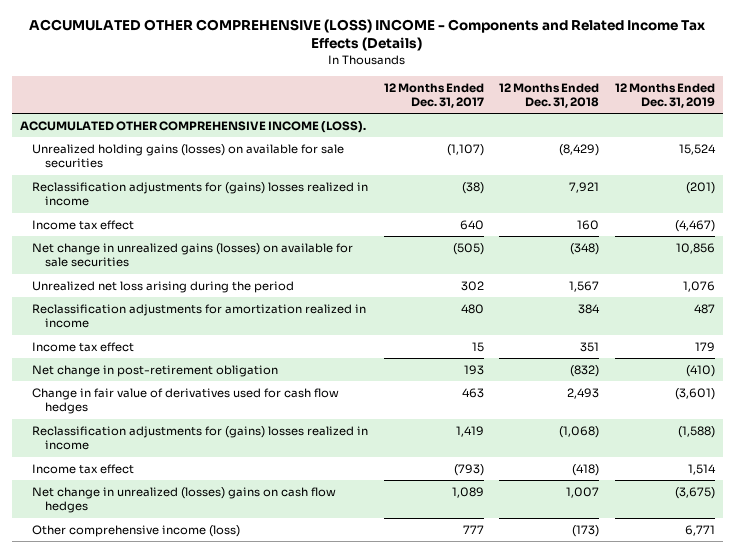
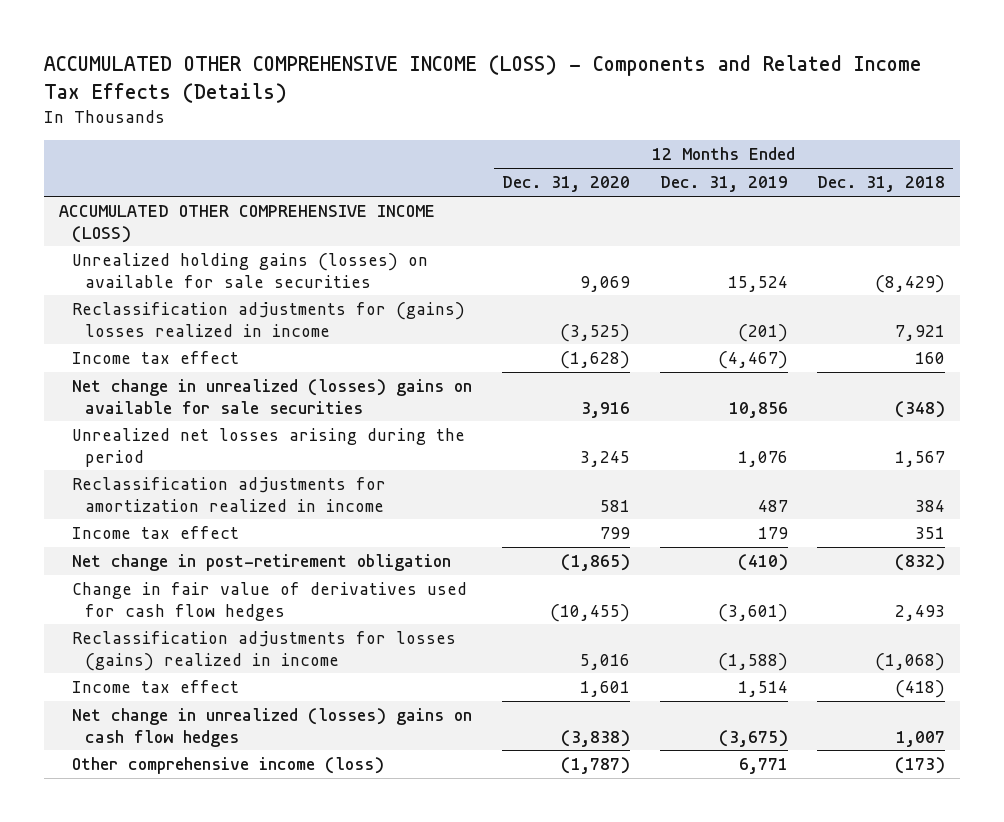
- ACCUMULATED OTHER COMPREHENSIVE (LOSS) INCOME - Components and Related Income Tax Effects (Details)
+ ACCUMULATED OTHER COMPREHENSIVE INCOME (LOSS) - Components and Related Income Tax Effects (Details)
- | 12 Months Ended Dec. 31, 2017 | 12 Months Ended Dec. 31, 2018 | 12 Months Ended Dec. 31, 2019
+ | 12 Months Ended Dec. 31, 2020 | 12 Months Ended Dec. 31, 2019 | 12 Months Ended Dec. 31, 2018
- ACCUMULATED OTHER COMPREHENSIVE INCOME (LOSS).
+ ACCUMULATED OTHER COMPREHENSIVE INCOME (LOSS)
- Net change in unrealized gains (losses) on available for sale securities | (505) | (348) | 10,856
- Unrealized net loss arising during the period | 302 | 1,567 | 1,076
+ Net change in unrealized (losses) gains on available for sale securities | 3,916 | 10,856 | (348)
+ Unrealized net losses arising during the period | 3,245 | 1,076 | 1,567
- Reclassification adjustments for (gains) losses realized in income | 1,419 | (1,068) | (1,588)
+ Reclassification adjustments for losses (gains) realized in income | 5,016 | (1,588) | (1,068)

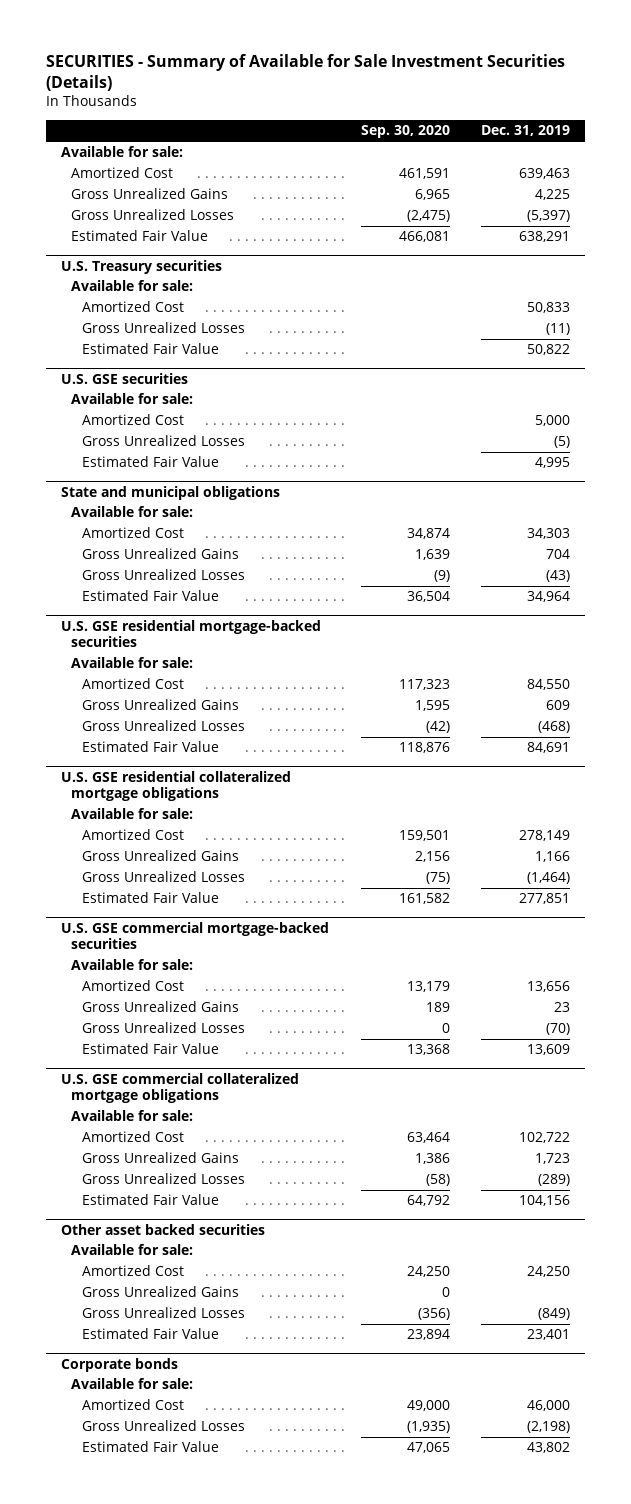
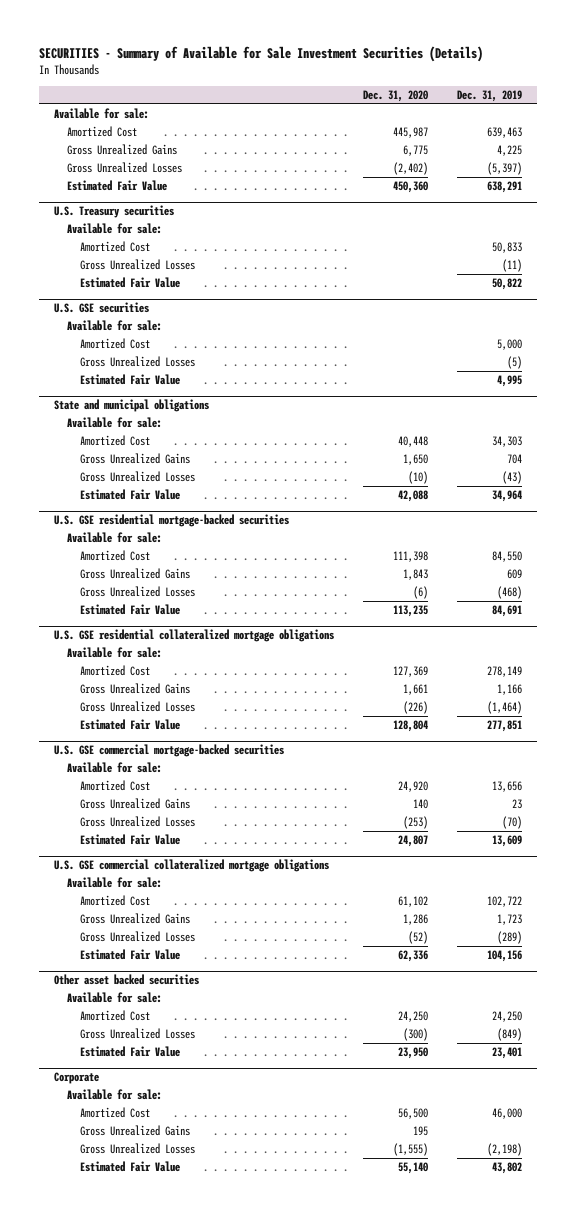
- | Sep. 30, 2020 | Dec. 31, 2019
+ | Dec. 31, 2020 | Dec. 31, 2019
@ Other asset backed securities
- Gross Unrealized Gains | 0 |
- Corporate bonds
+ Corporate
+ Gross Unrealized Gains | 195 |

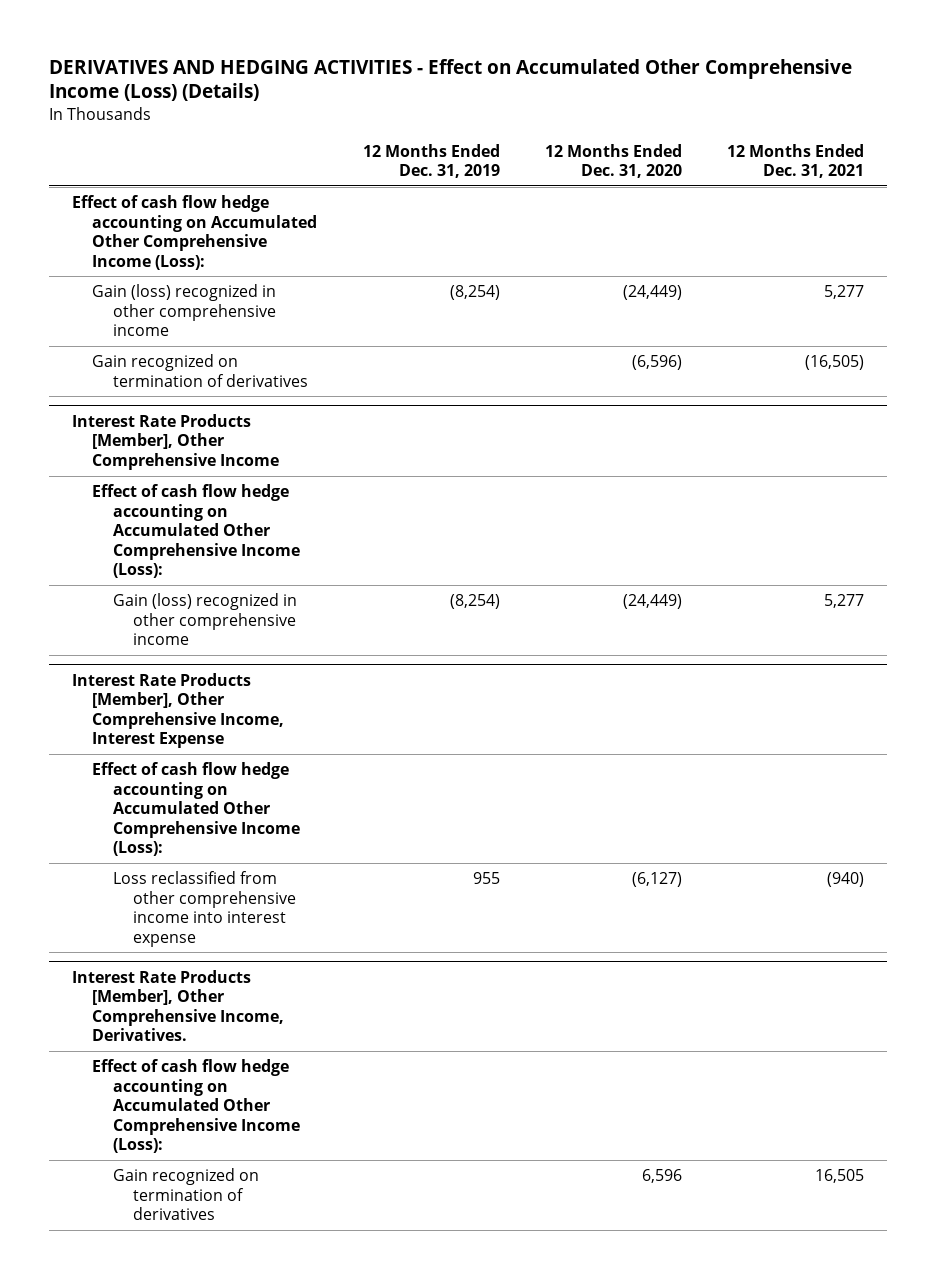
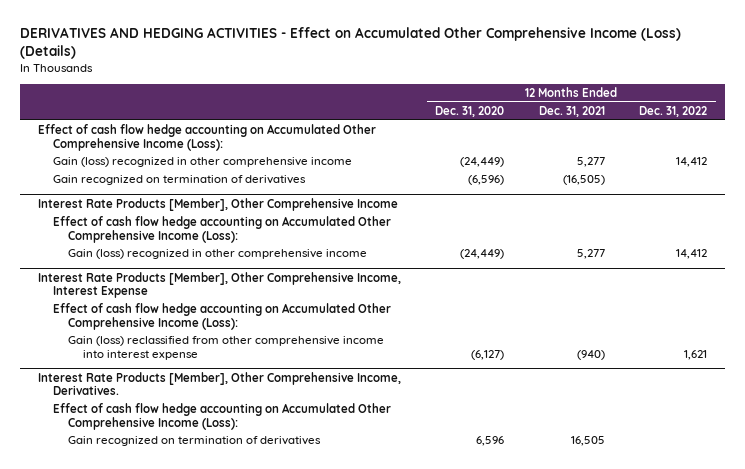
- | 12 Months Ended Dec. 31, 2019 | 12 Months Ended Dec. 31, 2020 | 12 Months Ended Dec. 31, 2021
+ | 12 Months Ended Dec. 31, 2020 | 12 Months Ended Dec. 31, 2021 | 12 Months Ended Dec. 31, 2022
@ Interest Rate Products [Member], Other Comprehensive Income, Interest Expense
- Loss reclassified from other comprehensive income into interest expense | 955 | (6,127) | (940)
+ Gain (loss) reclassified from other comprehensive income into interest expense | (6,127) | (940) | 1,621

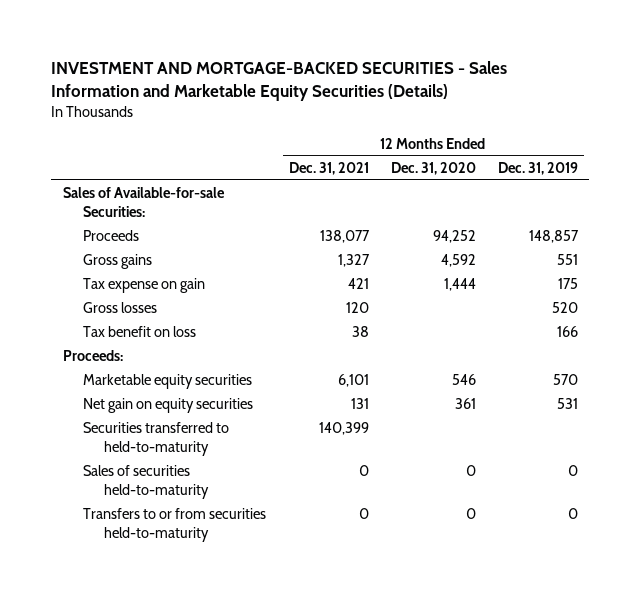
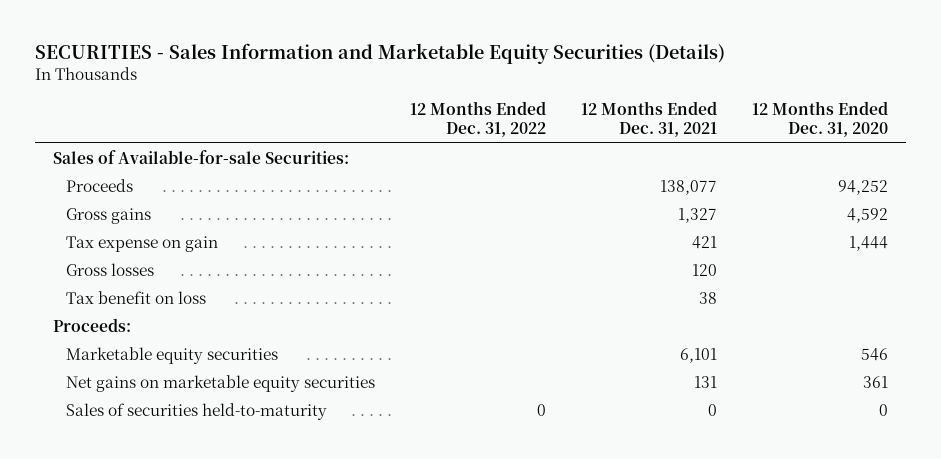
- INVESTMENT AND MORTGAGE-BACKED SECURITIES - Sales Information and Marketable Equity Securities (Details)
+ SECURITIES - Sales Information and Marketable Equity Securities (Details)
- | 12 Months Ended Dec. 31, 2021 | 12 Months Ended Dec. 31, 2020 | 12 Months Ended Dec. 31, 2019
+ | 12 Months Ended Dec. 31, 2022 | 12 Months Ended Dec. 31, 2021 | 12 Months Ended Dec. 31, 2020
- Net gain on equity securities | 131 | 361 | 531
- Securities transferred to held-to-maturity | 140,399 | |
+ Net gains on marketable equity securities | | 131 | 361
- Transfers to or from securities held-to-maturity | 0 | 0 | 0

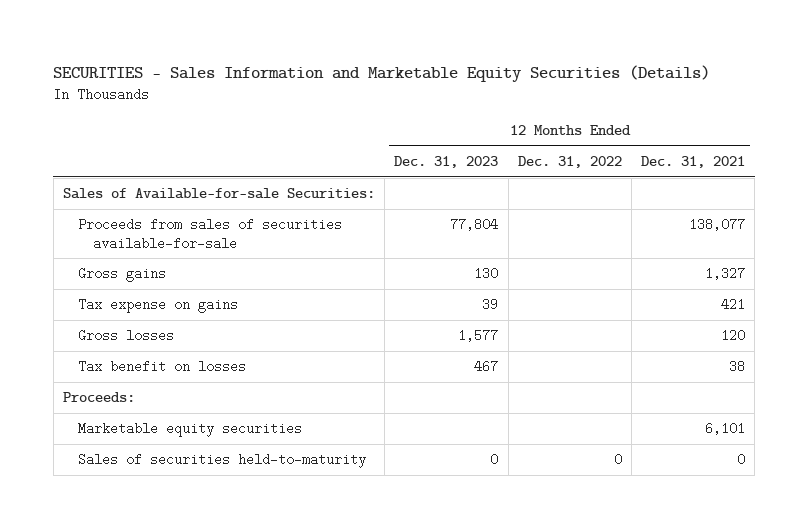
- | 12 Months Ended Dec. 31, 2022 | 12 Months Ended Dec. 31, 2021 | 12 Months Ended Dec. 31, 2020
+ | 12 Months Ended Dec. 31, 2023 | 12 Months Ended Dec. 31, 2022 | 12 Months Ended Dec. 31, 2021
- Proceeds | | 138,077 | 94,252
+ Proceeds from sales of securities available-for-sale | 77,804 | | 138,077
- Tax expense on gain | | 421 | 1,444
+ Tax expense on gains | 39 | | 421
- Tax benefit on loss | | 38 |
+ Tax benefit on losses | 467 | | 38
- Net gains on marketable equity securities | | 131 | 361

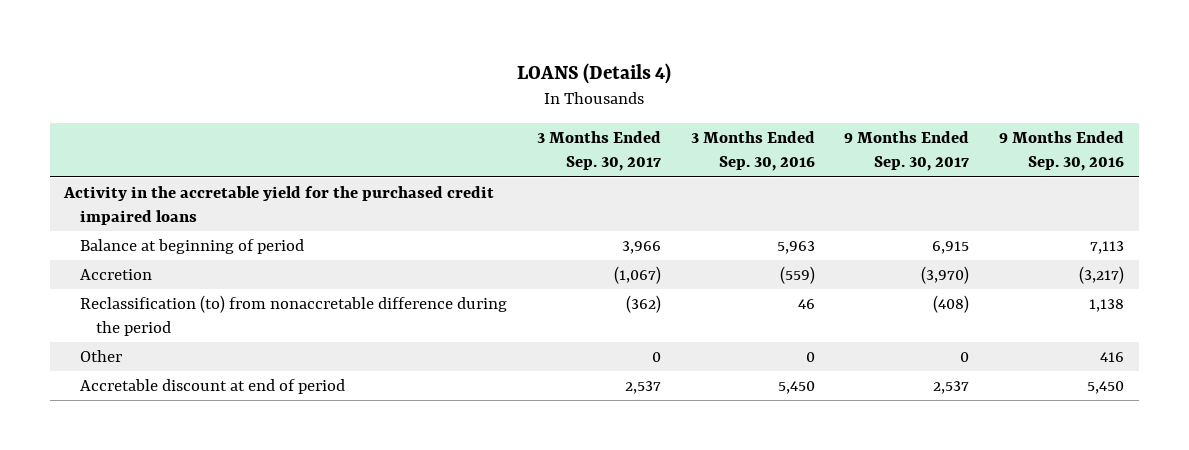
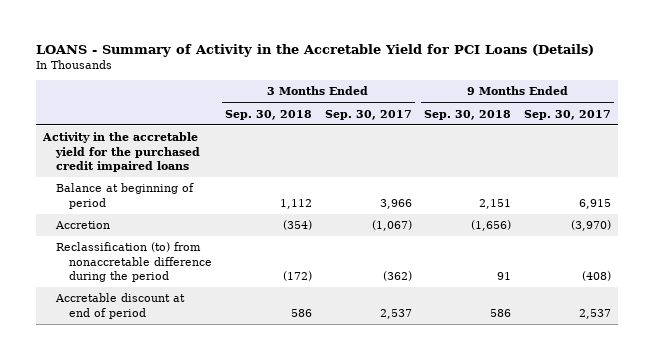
- LOANS (Details 4)
+ LOANS - Summary of Activity in the Accretable Yield for PCI Loans (Details)
- | 3 Months Ended Sep. 30, 2017 | 3 Months Ended Sep. 30, 2016 | 9 Months Ended Sep. 30, 2017 | 9 Months Ended Sep. 30, 2016
+ | 3 Months Ended Sep. 30, 2018 | 3 Months Ended Sep. 30, 2017 | 9 Months Ended Sep. 30, 2018 | 9 Months Ended Sep. 30, 2017
- Other | 0 | 0 | 0 | 416

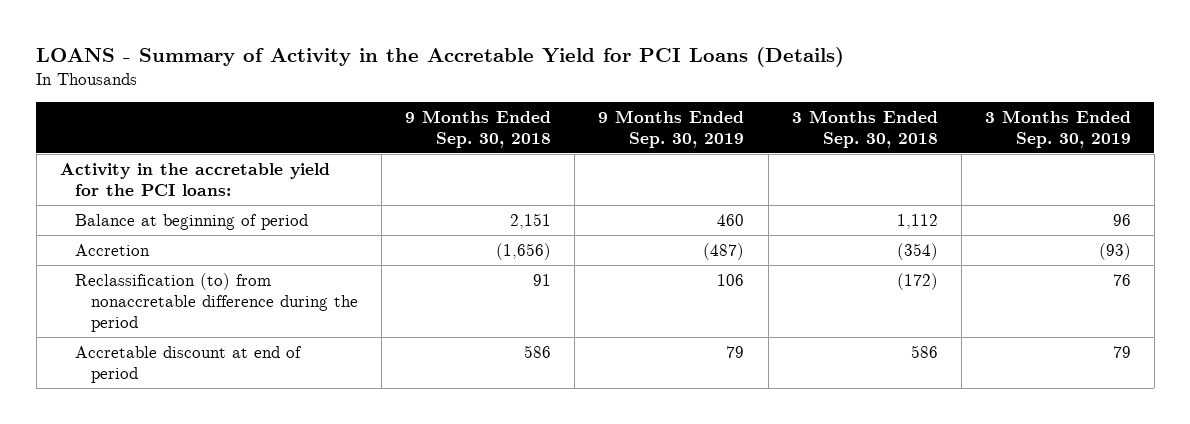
- | 3 Months Ended Sep. 30, 2018 | 3 Months Ended Sep. 30, 2017 | 9 Months Ended Sep. 30, 2018 | 9 Months Ended Sep. 30, 2017
+ | 9 Months Ended Sep. 30, 2018 | 9 Months Ended Sep. 30, 2019 | 3 Months Ended Sep. 30, 2018 | 3 Months Ended Sep. 30, 2019
- Activity in the accretable yield for the purchased credit impaired loans
+ Activity in the accretable yield for the PCI loans:

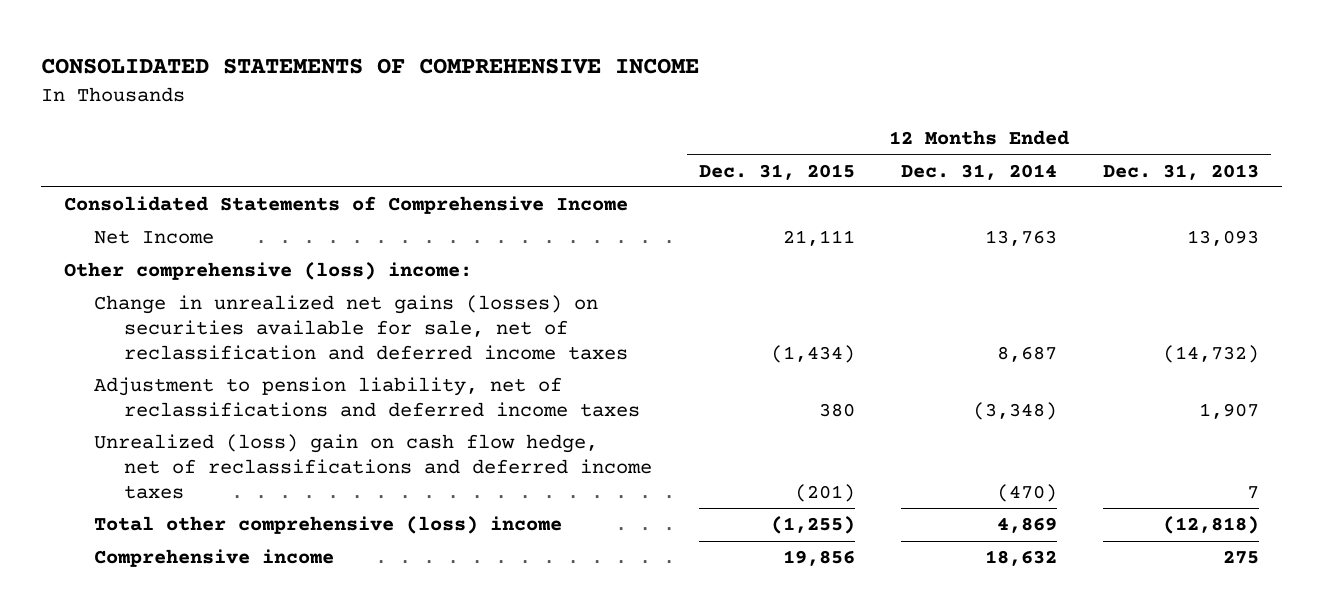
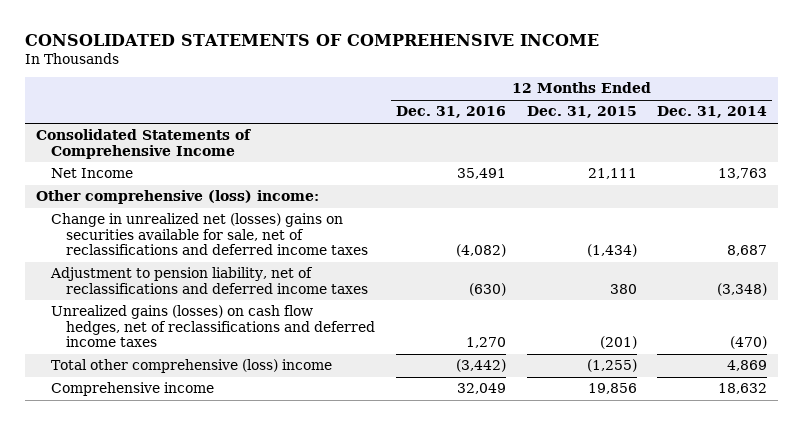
- | 12 Months Ended Dec. 31, 2015 | 12 Months Ended Dec. 31, 2014 | 12 Months Ended Dec. 31, 2013
+ | 12 Months Ended Dec. 31, 2016 | 12 Months Ended Dec. 31, 2015 | 12 Months Ended Dec. 31, 2014
- Change in unrealized net gains (losses) on securities available for sale, net of reclassification and deferred income taxes | (1,434) | 8,687 | (14,732)
+ Change in unrealized net (losses) gains on securities available for sale, net of reclassifications and deferred income taxes | (4,082) | (1,434) | 8,687
- Unrealized (loss) gain on cash flow hedge, net of reclassifications and deferred income taxes | (201) | (470) | 7
+ Unrealized gains (losses) on cash flow hedges, net of reclassifications and deferred income taxes | 1,270 | (201) | (470)

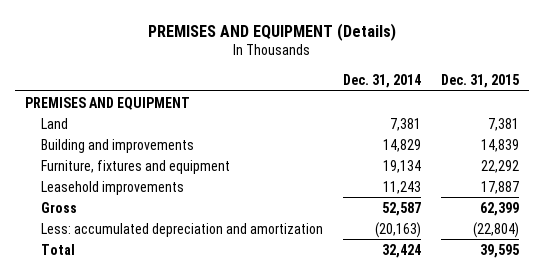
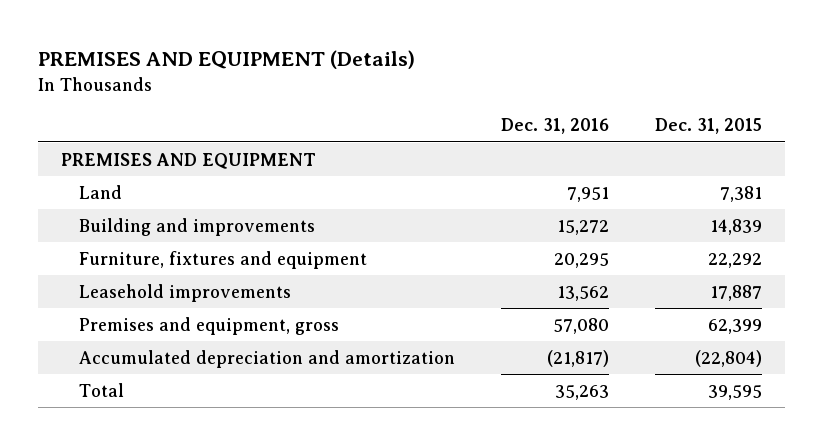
- | Dec. 31, 2014 | Dec. 31, 2015
+ | Dec. 31, 2016 | Dec. 31, 2015
- Gross | 52,587 | 62,399
- Less: accumulated depreciation and amortization | (20,163) | (22,804)
+ Premises and equipment, gross | 57,080 | 62,399
+ Accumulated depreciation and amortization | (21,817) | (22,804)

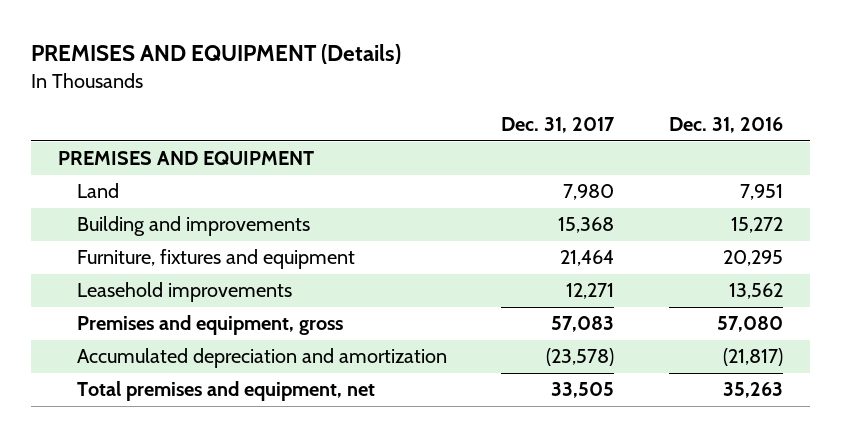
- | Dec. 31, 2016 | Dec. 31, 2015
+ | Dec. 31, 2017 | Dec. 31, 2016
- Total | 35,263 | 39,595
+ Total premises and equipment, net | 33,505 | 35,263

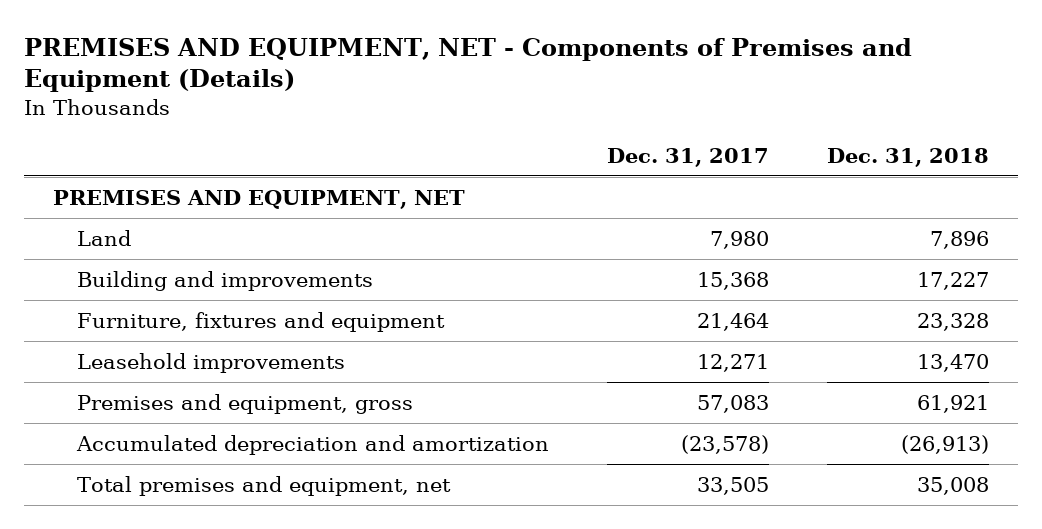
- PREMISES AND EQUIPMENT (Details)
+ PREMISES AND EQUIPMENT, NET - Components of Premises and Equipment (Details)
- | Dec. 31, 2017 | Dec. 31, 2016
+ | Dec. 31, 2017 | Dec. 31, 2018
- PREMISES AND EQUIPMENT
+ PREMISES AND EQUIPMENT, NET

